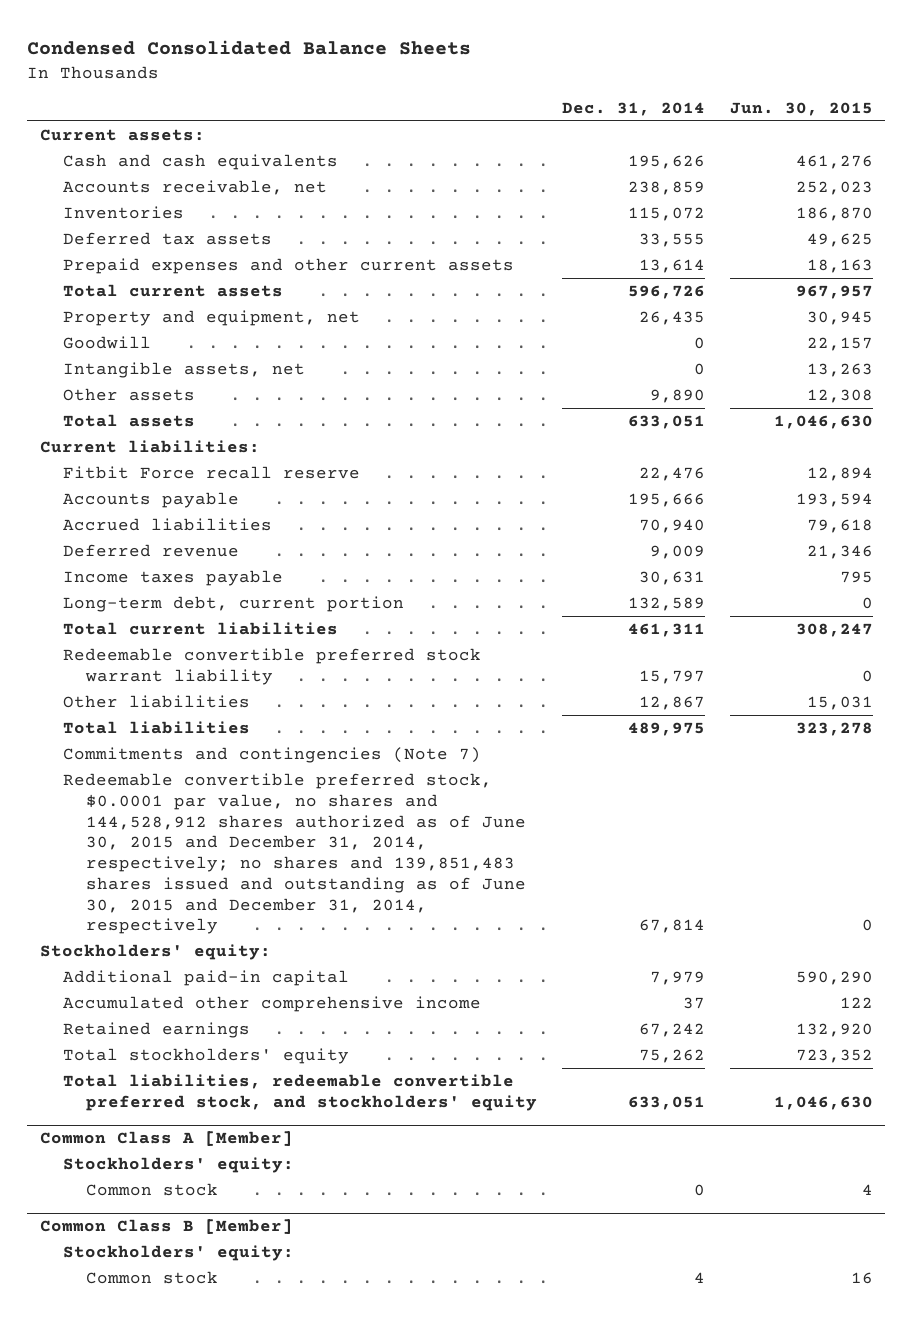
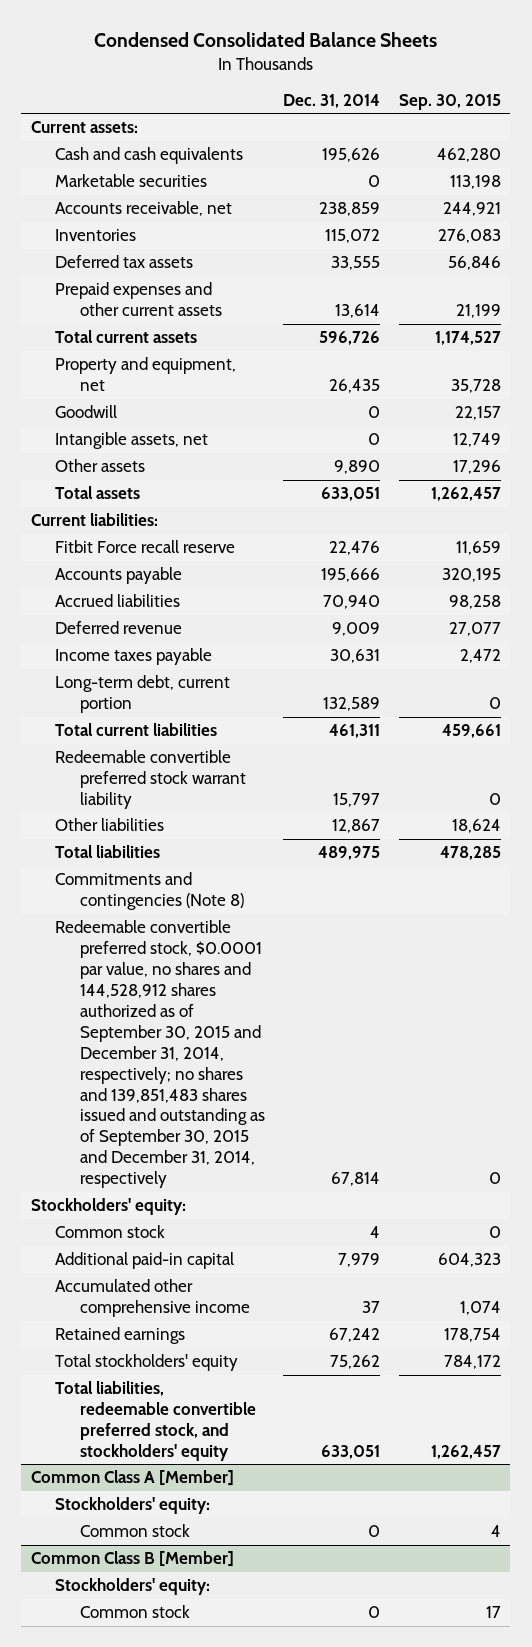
- | Dec. 31, 2014 | Jun. 30, 2015
+ | Dec. 31, 2014 | Sep. 30, 2015
+ Marketable securities | 0 | 113,198
- Commitments and contingencies (Note 7)
- Redeemable convertible preferred stock, $0.0001 par value, no shares and 144,528,912 shares authorized as of June 30, 2015 and December 31, 2014, respectively; no shares and 139,851,483 shares issued and outstanding as of June 30, 2015 and December 31, 2014, respectively | 67,814 | 0
+ Commitments and contingencies (Note 8)
+ Redeemable convertible preferred stock, $0.0001 par value, no shares and 144,528,912 shares authorized as of September 30, 2015 and December 31, 2014, respectively; no shares and 139,851,483 shares issued and outstanding as of September 30, 2015 and December 31, 2014, respectively | 67,814 | 0
+ Common stock | 4 | 0
@ Common Class B [Member]
- Common stock | 4 | 16
+ Common stock | 0 | 17

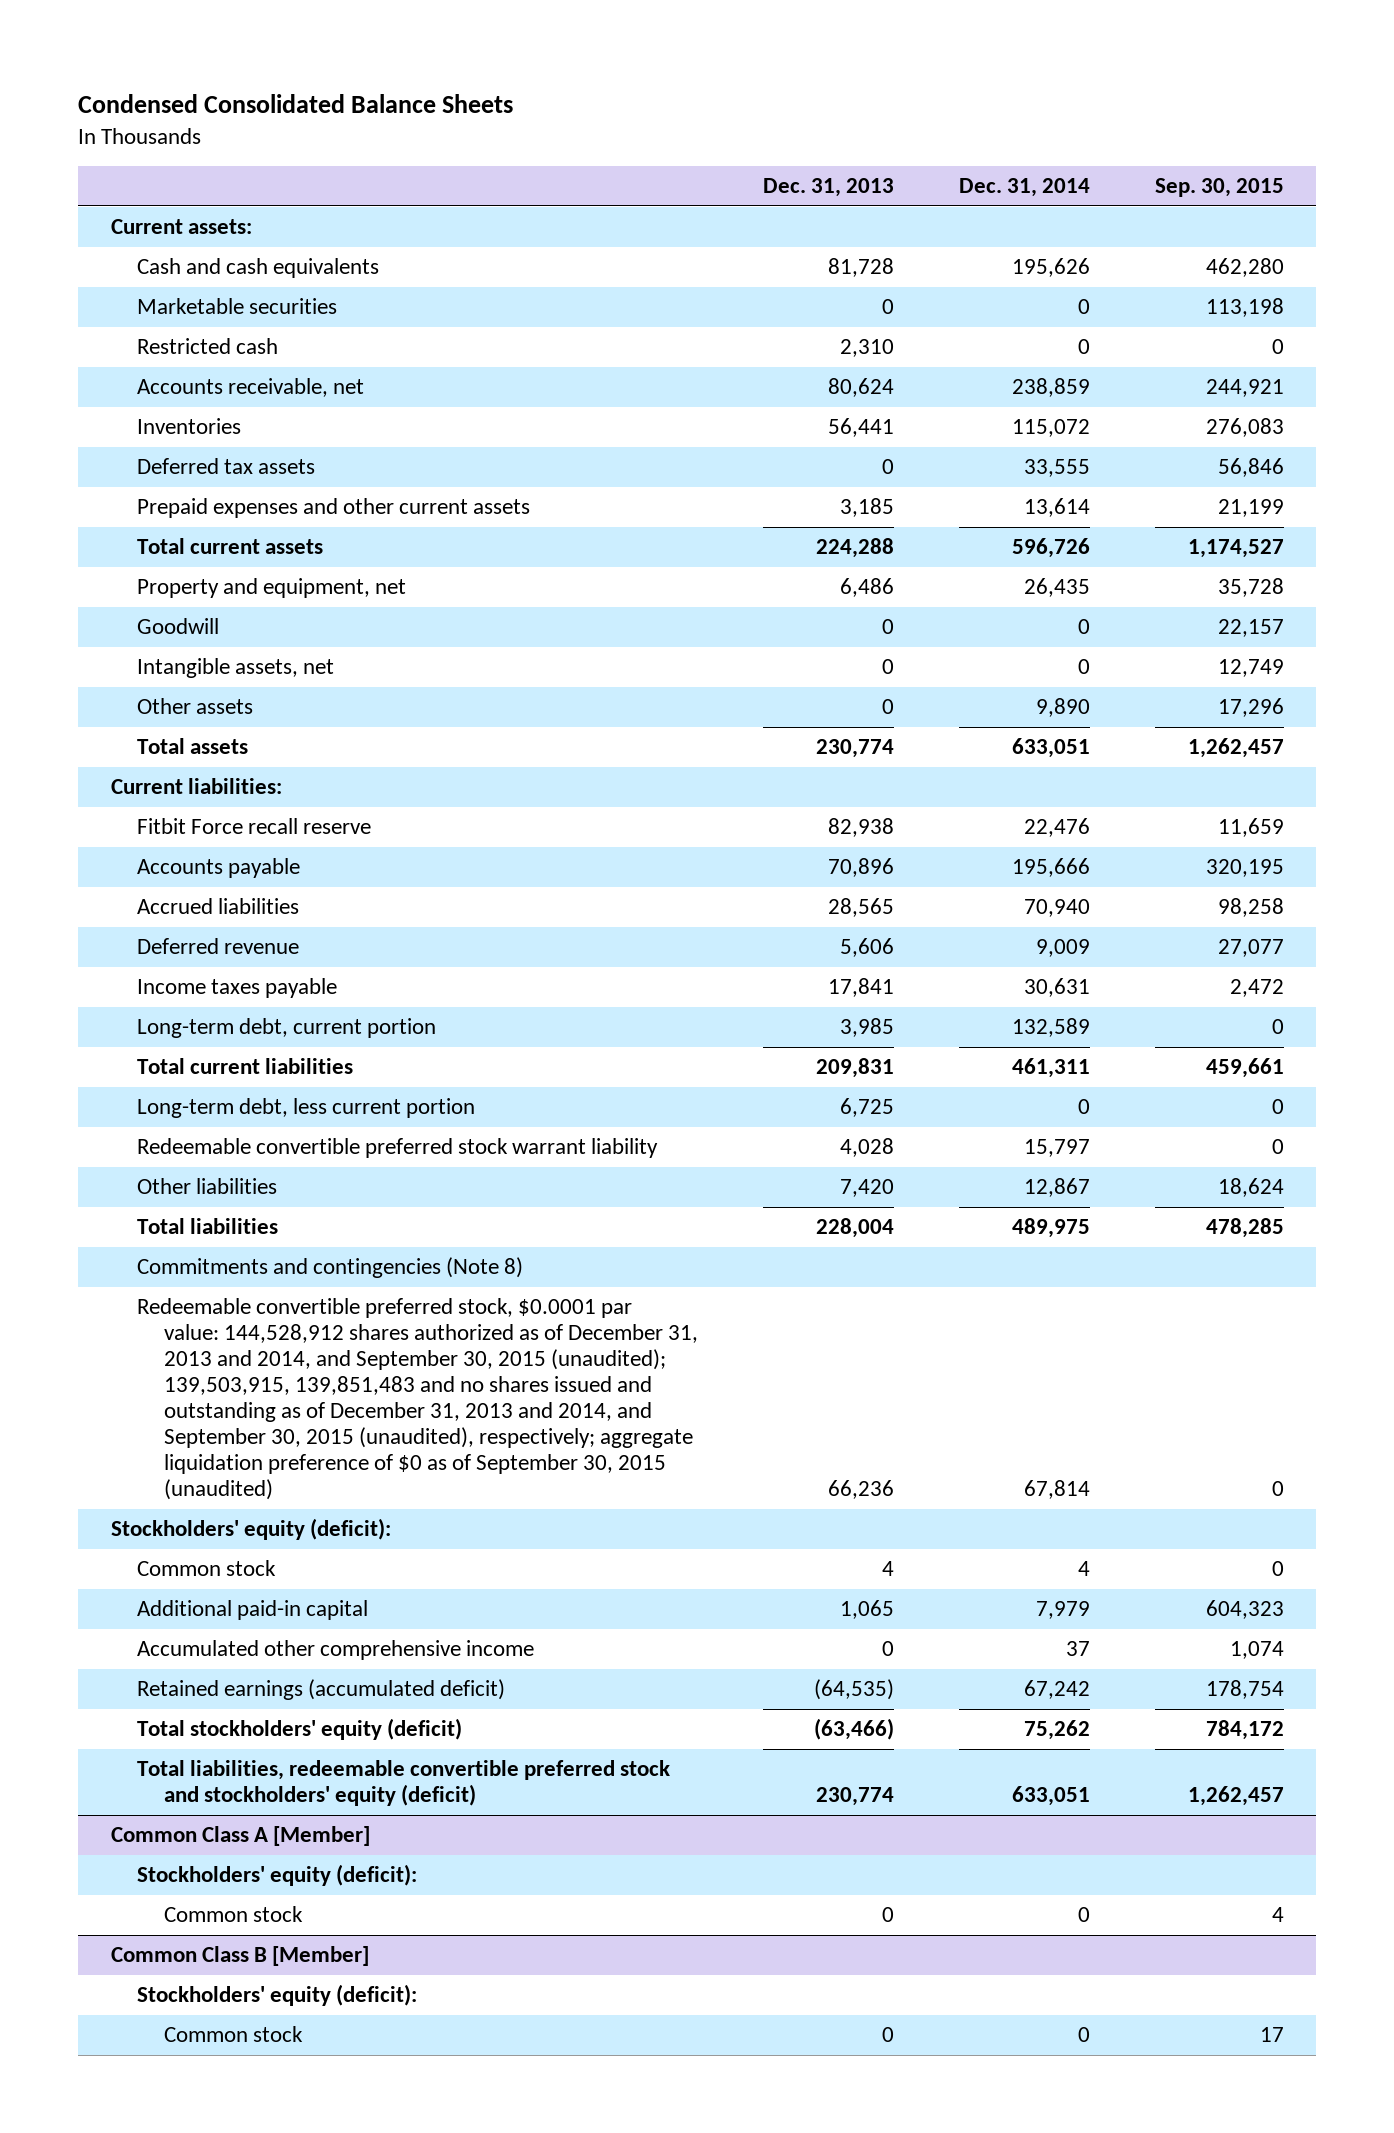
- | Dec. 31, 2014 | Sep. 30, 2015
+ | Dec. 31, 2013 | Dec. 31, 2014 | Sep. 30, 2015
+ Restricted cash | 2,310 | 0 | 0
+ Long-term debt, less current portion | 6,725 | 0 | 0
- Redeemable convertible preferred stock, $0.0001 par value, no shares and 144,528,912 shares authorized as of September 30, 2015 and December 31, 2014, respectively; no shares and 139,851,483 shares issued and outstanding as of September 30, 2015 and December 31, 2014, respectively | 67,814 | 0
- Stockholders' equity:
+ Redeemable convertible preferred stock, $0.0001 par value: 144,528,912 shares authorized as of December 31, 2013 and 2014, and September 30, 2015 (unaudited); 139,503,915, 139,851,483 and no shares issued and outstanding as of December 31, 2013 and 2014, and September 30, 2015 (unaudited), respectively; aggregate liquidation preference of $0 as of September 30, 2015 (unaudited) | 66,236 | 67,814 | 0
+ Stockholders' equity (deficit):
- Retained earnings | 67,242 | 178,754
- Total stockholders' equity | 75,262 | 784,172
- Total liabilities, redeemable convertible preferred stock, and stockholders' equity | 633,051 | 1,262,457
+ Retained earnings (accumulated deficit) | (64,535) | 67,242 | 178,754
+ Total stockholders' equity (deficit) | (63,466) | 75,262 | 784,172
+ Total liabilities, redeemable convertible preferred stock and stockholders' equity (deficit) | 230,774 | 633,051 | 1,262,457
@ Common Class A [Member]
- Stockholders' equity:
+ Stockholders' equity (deficit):
@ Common Class B [Member]
- Stockholders' equity:
+ Stockholders' equity (deficit):

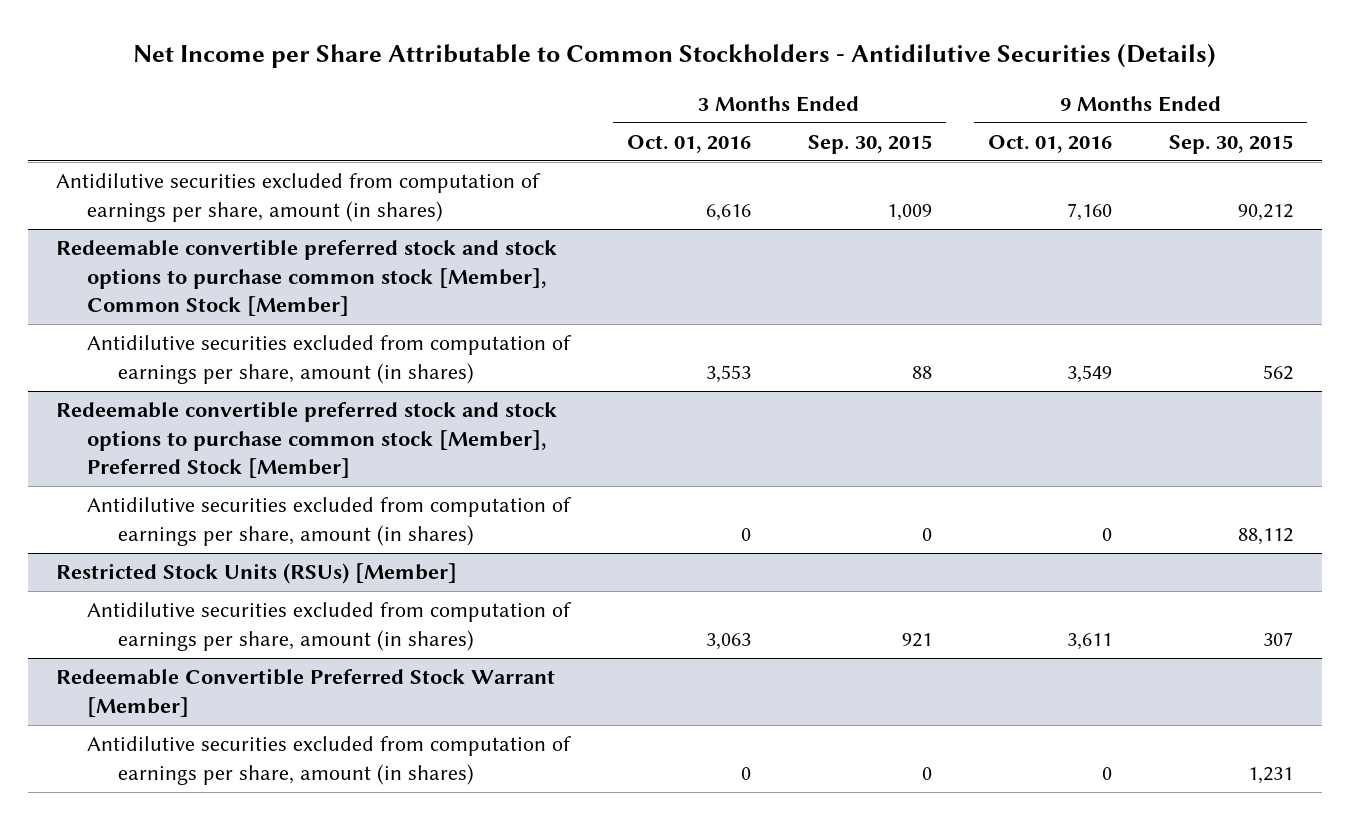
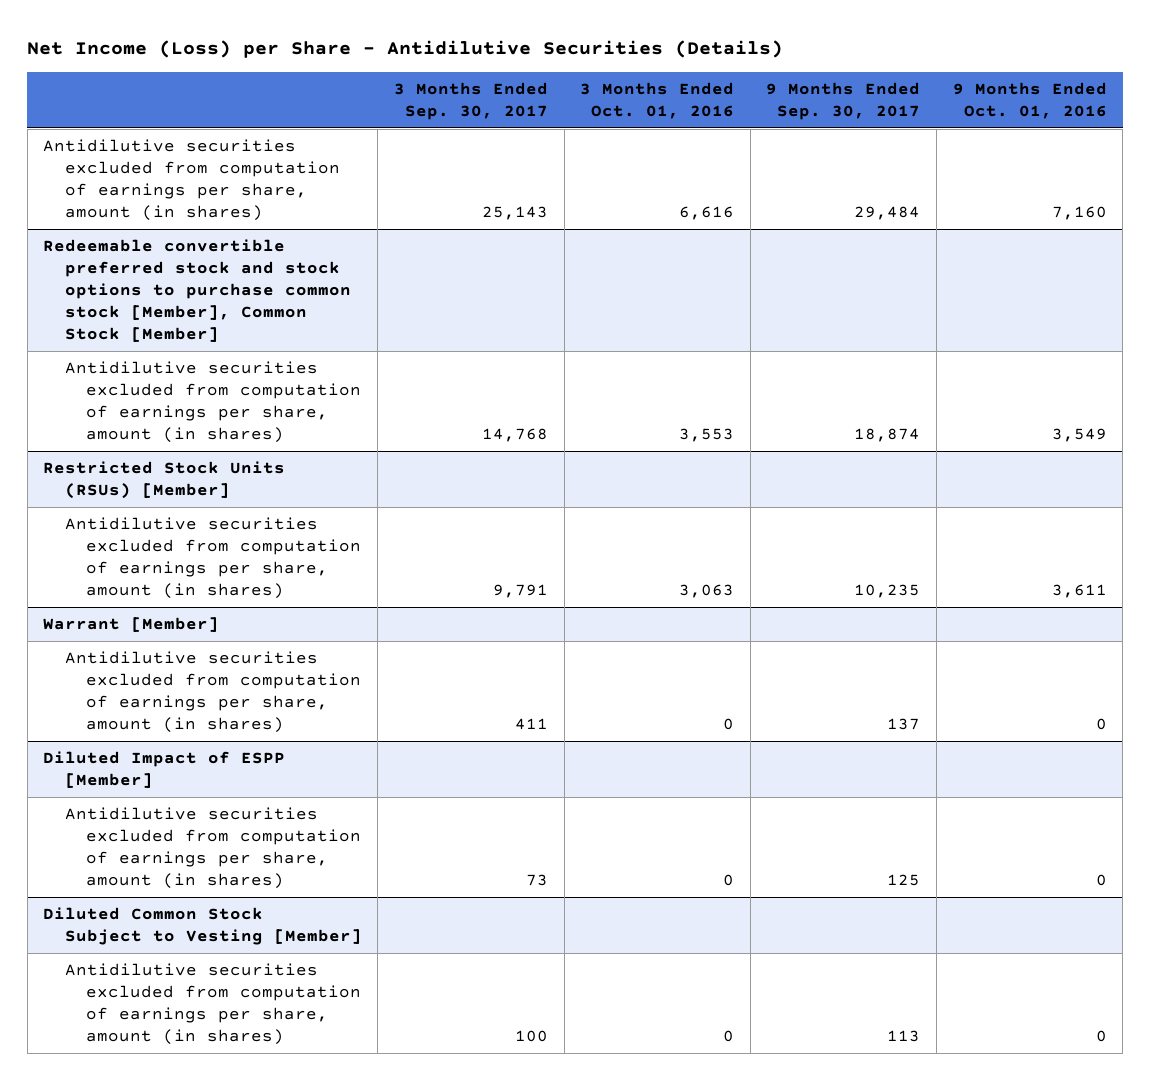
- Net Income per Share Attributable to Common Stockholders - Antidilutive Securities (Details)
+ Net Income (Loss) per Share - Antidilutive Securities (Details)
- | 3 Months Ended Oct. 01, 2016 | 3 Months Ended Sep. 30, 2015 | 9 Months Ended Oct. 01, 2016 | 9 Months Ended Sep. 30, 2015
+ | 3 Months Ended Sep. 30, 2017 | 3 Months Ended Oct. 01, 2016 | 9 Months Ended Sep. 30, 2017 | 9 Months Ended Oct. 01, 2016
- Redeemable convertible preferred stock and stock options to purchase common stock [Member], Preferred Stock [Member]
- Antidilutive securities excluded from computation of earnings per share, amount (in shares) | 0 | 0 | 0 | 88,112
- Redeemable Convertible Preferred Stock Warrant [Member]
+ Warrant [Member]
+ Diluted Impact of ESPP [Member]
+ Antidilutive securities excluded from computation of earnings per share, amount (in shares) | 73 | 0 | 125 | 0
+ Diluted Common Stock Subject to Vesting [Member]
+ Antidilutive securities excluded from computation of earnings per share, amount (in shares) | 100 | 0 | 113 | 0

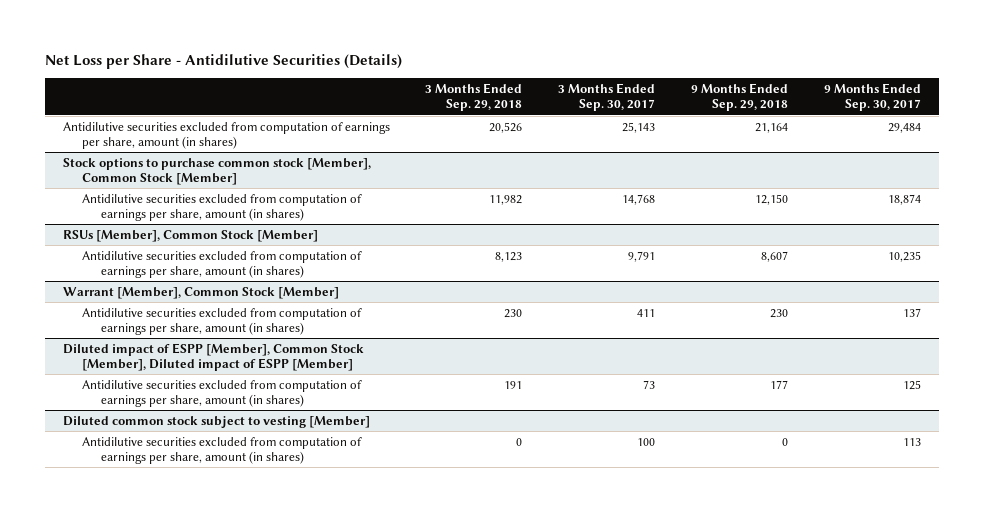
- Net Income (Loss) per Share - Antidilutive Securities (Details)
+ Net Loss per Share - Antidilutive Securities (Details)
- | 3 Months Ended Sep. 30, 2017 | 3 Months Ended Oct. 01, 2016 | 9 Months Ended Sep. 30, 2017 | 9 Months Ended Oct. 01, 2016
+ | 3 Months Ended Sep. 29, 2018 | 3 Months Ended Sep. 30, 2017 | 9 Months Ended Sep. 29, 2018 | 9 Months Ended Sep. 30, 2017
- Redeemable convertible preferred stock and stock options to purchase common stock [Member], Common Stock [Member]
+ Stock options to purchase common stock [Member], Common Stock [Member]
- Restricted Stock Units (RSUs) [Member]
+ RSUs [Member], Common Stock [Member]
- Warrant [Member]
+ Warrant [Member], Common Stock [Member]
- Diluted Impact of ESPP [Member]
+ Diluted impact of ESPP [Member], Common Stock [Member], Diluted impact of ESPP [Member]
- Diluted Common Stock Subject to Vesting [Member]
+ Diluted common stock subject to vesting [Member]

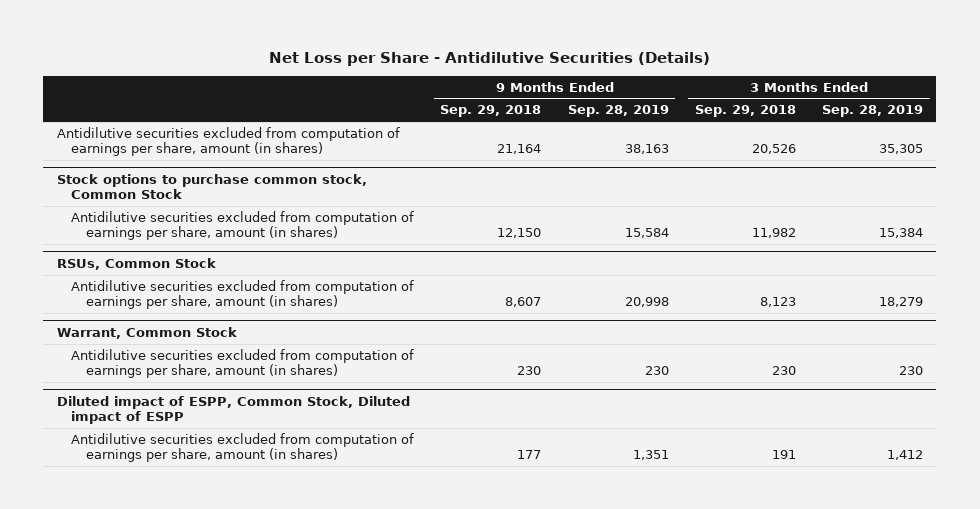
- | 3 Months Ended Sep. 29, 2018 | 3 Months Ended Sep. 30, 2017 | 9 Months Ended Sep. 29, 2018 | 9 Months Ended Sep. 30, 2017
+ | 9 Months Ended Sep. 29, 2018 | 9 Months Ended Sep. 28, 2019 | 3 Months Ended Sep. 29, 2018 | 3 Months Ended Sep. 28, 2019
- Stock options to purchase common stock [Member], Common Stock [Member]
+ Stock options to purchase common stock, Common Stock
- RSUs [Member], Common Stock [Member]
+ RSUs, Common Stock
- Warrant [Member], Common Stock [Member]
+ Warrant, Common Stock
- Diluted impact of ESPP [Member], Common Stock [Member], Diluted impact of ESPP [Member]
+ Diluted impact of ESPP, Common Stock, Diluted impact of ESPP
- Diluted common stock subject to vesting [Member]
- Antidilutive securities excluded from computation of earnings per share, amount (in shares) | 0 | 100 | 0 | 113

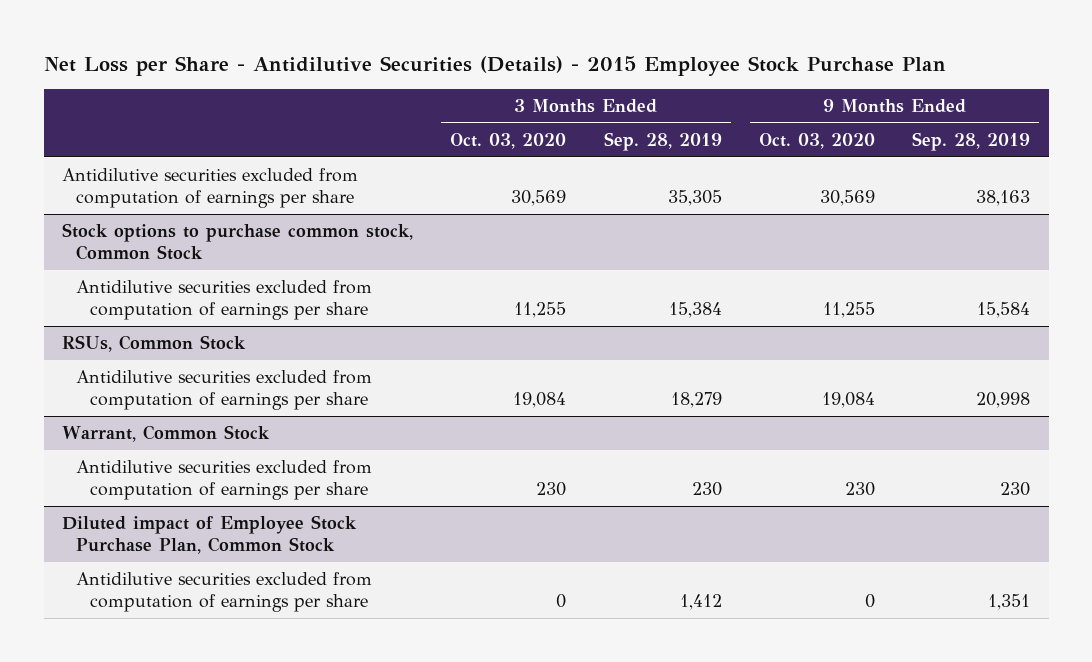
- Net Loss per Share - Antidilutive Securities (Details)
+ Net Loss per Share - Antidilutive Securities (Details) - 2015 Employee Stock Purchase Plan
- | 9 Months Ended Sep. 29, 2018 | 9 Months Ended Sep. 28, 2019 | 3 Months Ended Sep. 29, 2018 | 3 Months Ended Sep. 28, 2019
+ | 3 Months Ended Oct. 03, 2020 | 3 Months Ended Sep. 28, 2019 | 9 Months Ended Oct. 03, 2020 | 9 Months Ended Sep. 28, 2019
- Antidilutive securities excluded from computation of earnings per share, amount (in shares) | 21,164 | 38,163 | 20,526 | 35,305
+ Antidilutive securities excluded from computation of earnings per share | 30,569 | 35,305 | 30,569 | 38,163
@ Stock options to purchase common stock, Common Stock
- Antidilutive securities excluded from computation of earnings per share, amount (in shares) | 12,150 | 15,584 | 11,982 | 15,384
+ Antidilutive securities excluded from computation of earnings per share | 11,255 | 15,384 | 11,255 | 15,584
@ RSUs, Common Stock
- Antidilutive securities excluded from computation of earnings per share, amount (in shares) | 8,607 | 20,998 | 8,123 | 18,279
+ Antidilutive securities excluded from computation of earnings per share | 19,084 | 18,279 | 19,084 | 20,998
@ Warrant, Common Stock
- Antidilutive securities excluded from computation of earnings per share, amount (in shares) | 230 | 230 | 230 | 230
- Diluted impact of ESPP, Common Stock, Diluted impact of ESPP
- Antidilutive securities excluded from computation of earnings per share, amount (in shares) | 177 | 1,351 | 191 | 1,412
@ Warrant, Common Stock
+ Antidilutive securities excluded from computation of earnings per share | 230 | 230 | 230 | 230
+ Diluted impact of Employee Stock Purchase Plan, Common Stock
+ Antidilutive securities excluded from computation of earnings per share | 0 | 1,412 | 0 | 1,351

